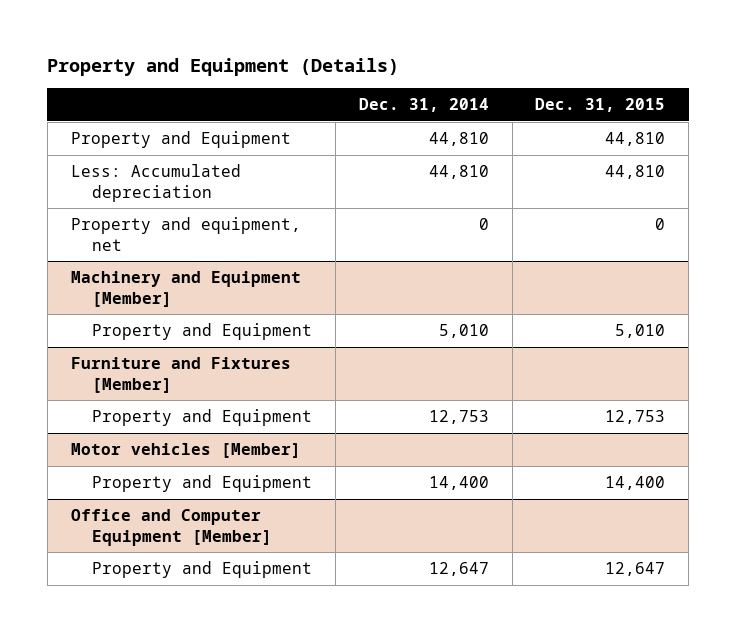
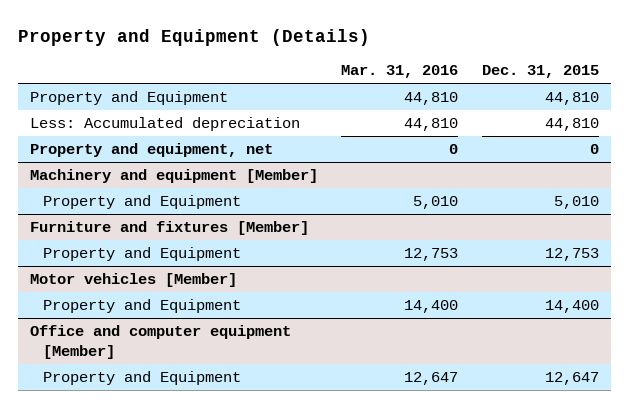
- | Dec. 31, 2014 | Dec. 31, 2015
+ | Mar. 31, 2016 | Dec. 31, 2015
- Machinery and Equipment [Member]
+ Machinery and equipment [Member]
- Furniture and Fixtures [Member]
+ Furniture and fixtures [Member]
- Office and Computer Equipment [Member]
+ Office and computer equipment [Member]

